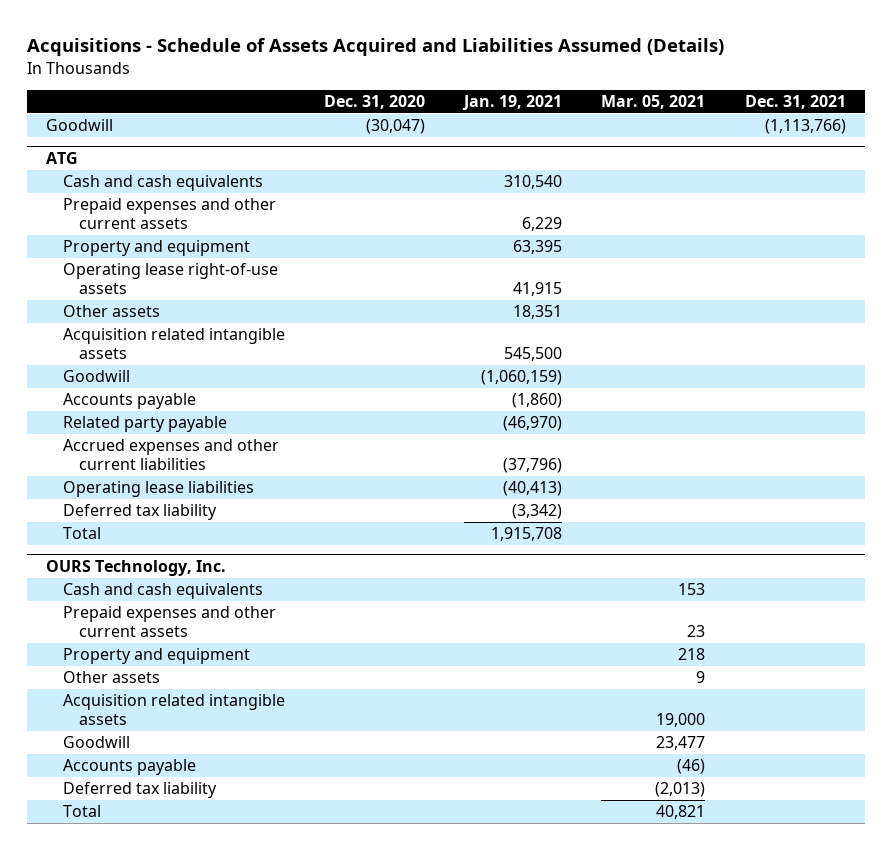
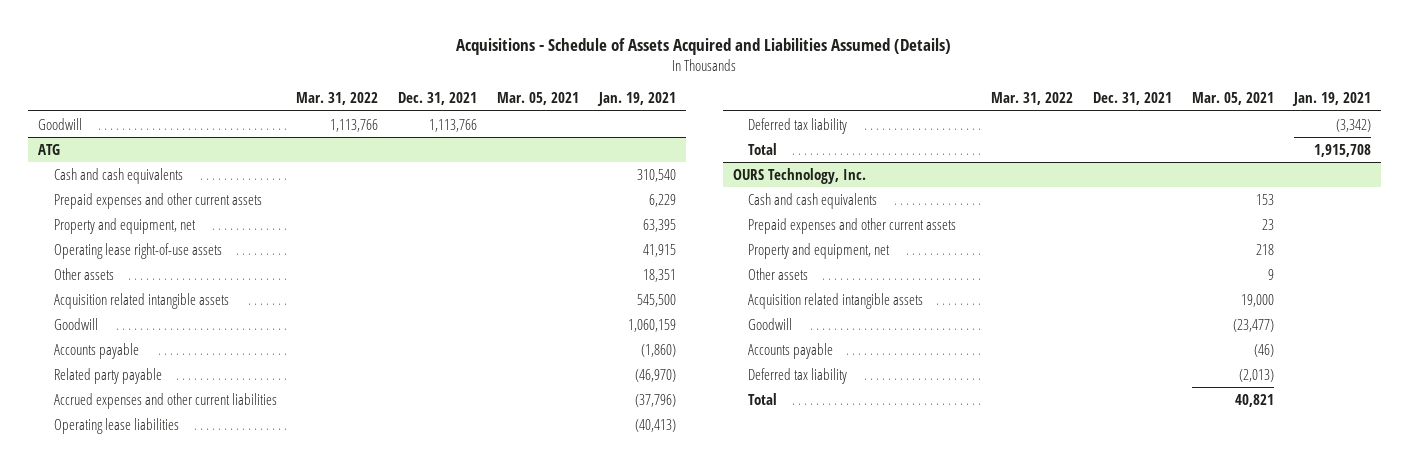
- | Dec. 31, 2020 | Jan. 19, 2021 | Mar. 05, 2021 | Dec. 31, 2021
+ | Mar. 31, 2022 | Dec. 31, 2021 | Mar. 05, 2021 | Jan. 19, 2021
- Goodwill | (30,047) | | | (1,113,766)
+ Goodwill | 1,113,766 | 1,113,766 | |
@ ATG
- Property and equipment | | 63,395 | |
+ Property and equipment, net | | | | 63,395
- Goodwill | | (1,060,159) | |
+ Goodwill | | | | 1,060,159
@ OURS Technology, Inc.
- Property and equipment | | | 218 |
+ Property and equipment, net | | | 218 |
- Goodwill | | | 23,477 |
+ Goodwill | | | (23,477) |

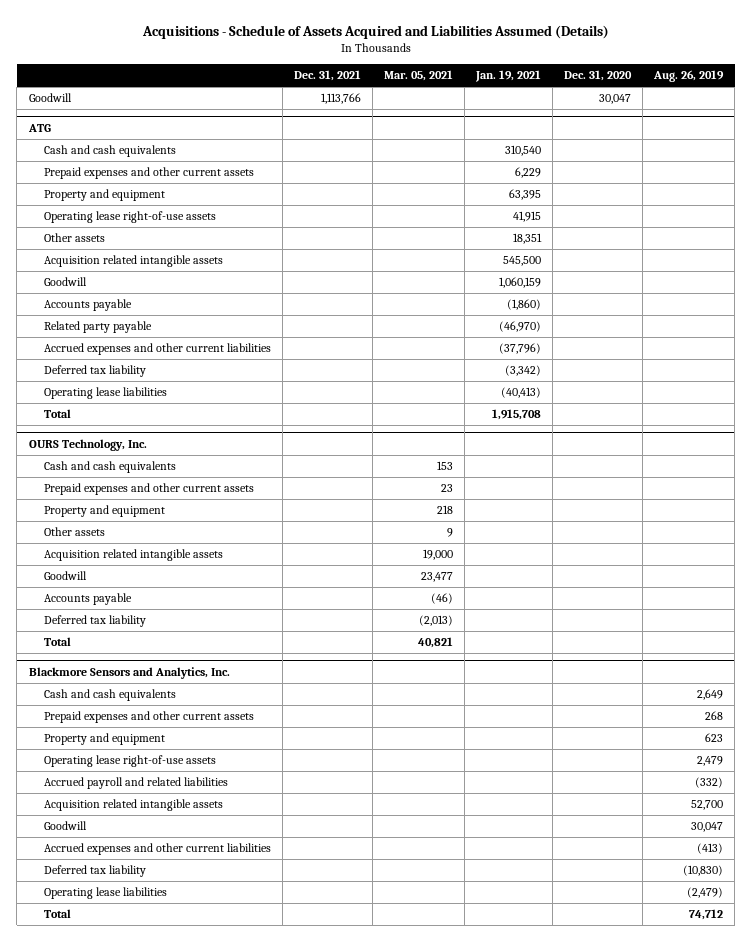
- | Mar. 31, 2022 | Dec. 31, 2021 | Mar. 05, 2021 | Jan. 19, 2021
+ | Dec. 31, 2021 | Mar. 05, 2021 | Jan. 19, 2021 | Dec. 31, 2020 | Aug. 26, 2019
@ ATG
- Property and equipment, net | | | | 63,395
+ Property and equipment | | | 63,395 | |
moved down: Operating lease liabilities | | | (40,413) | |
@ OURS Technology, Inc.
- Property and equipment, net | | | 218 |
+ Property and equipment | | 218 | | |
- Goodwill | | | (23,477) |
+ Goodwill | | 23,477 | | |
+ Blackmore Sensors and Analytics, Inc.
+ Cash and cash equivalents | | | | | 2,649
+ Prepaid expenses and other current assets | | | | | 268
+ Property and equipment | | | | | 623
+ Operating lease right-of-use assets | | | | | 2,479
+ Accrued payroll and related liabilities | | | | | (332)
+ Acquisition related intangible assets | | | | | 52,700
+ Goodwill | | | | | 30,047
+ Accrued expenses and other current liabilities | | | | | (413)
+ Deferred tax liability | | | | | (10,830)
+ Operating lease liabilities | | | | | (2,479)
+ Total | | | | | 74,712

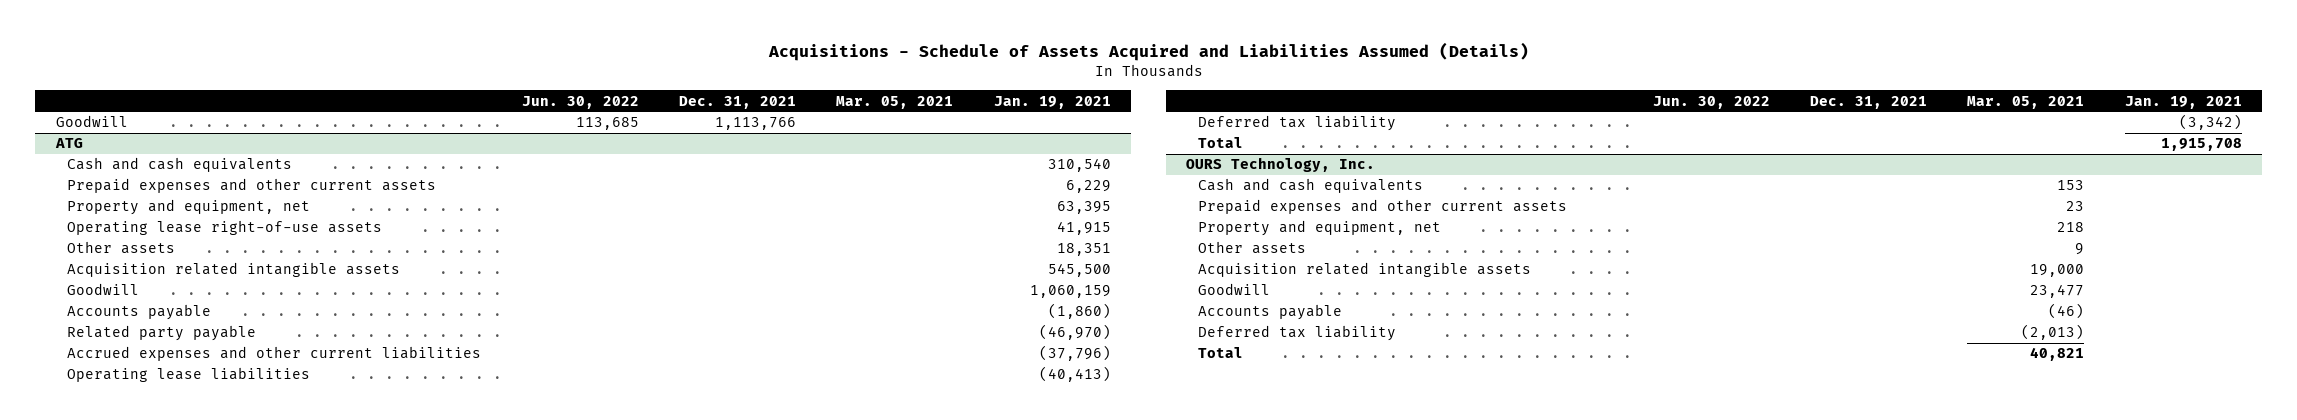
- | Dec. 31, 2021 | Mar. 05, 2021 | Jan. 19, 2021 | Dec. 31, 2020 | Aug. 26, 2019
+ | Jun. 30, 2022 | Dec. 31, 2021 | Mar. 05, 2021 | Jan. 19, 2021
@ ATG
- Property and equipment | | | 63,395 | |
+ Property and equipment, net | | | | 63,395
moved down: Deferred tax liability | | | | (3,342)
@ OURS Technology, Inc.
- Property and equipment | | 218 | | |
+ Property and equipment, net | | | 218 |
- Blackmore Sensors and Analytics, Inc.
- Cash and cash equivalents | | | | | 2,649
- Prepaid expenses and other current assets | | | | | 268
- Property and equipment | | | | | 623
- Operating lease right-of-use assets | | | | | 2,479
- Accrued payroll and related liabilities | | | | | (332)
- Acquisition related intangible assets | | | | | 52,700
- Goodwill | | | | | 30,047
- Accrued expenses and other current liabilities | | | | | (413)
- Deferred tax liability | | | | | (10,830)
- Operating lease liabilities | | | | | (2,479)
- Total | | | | | 74,712

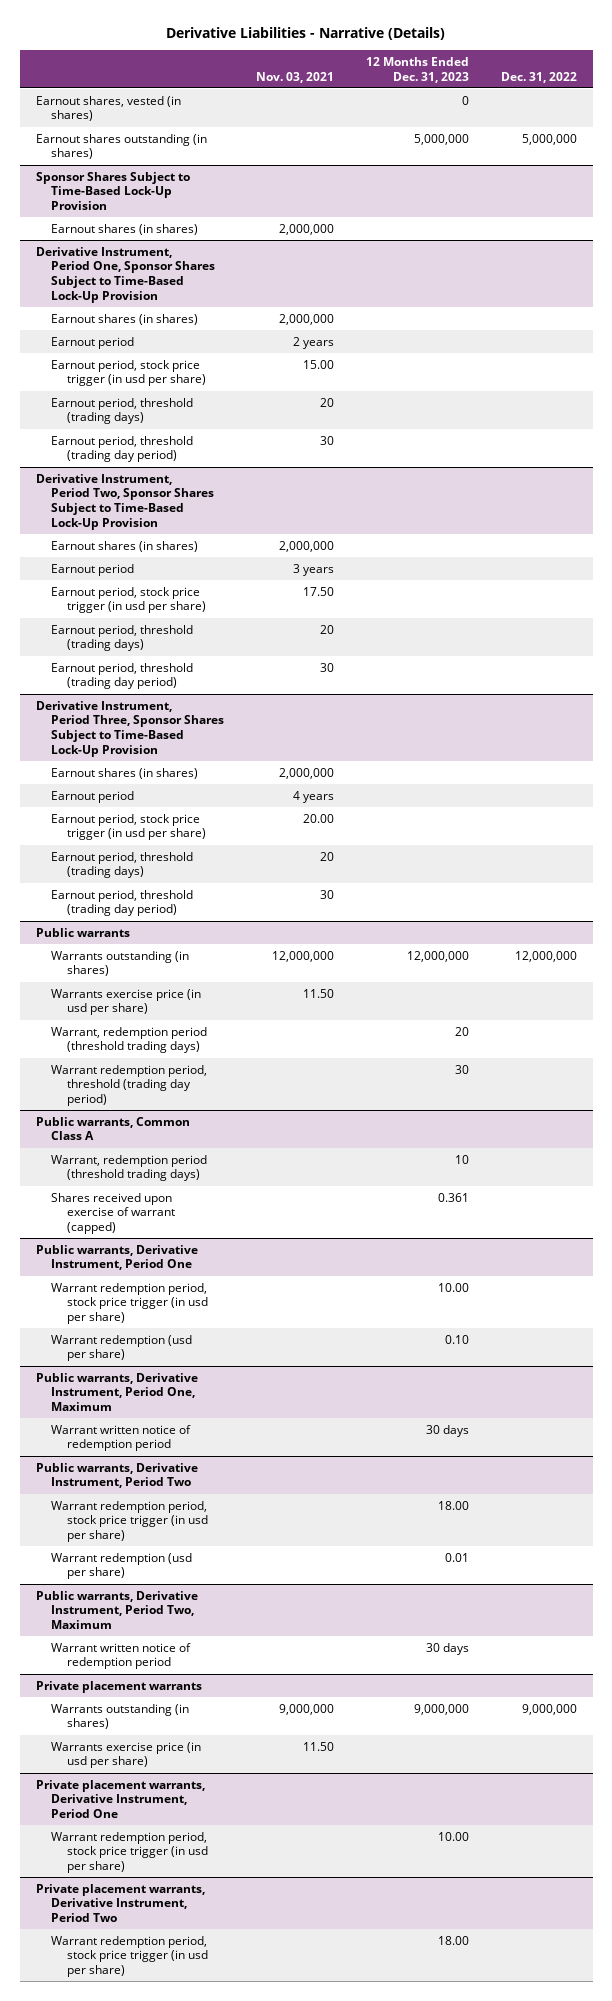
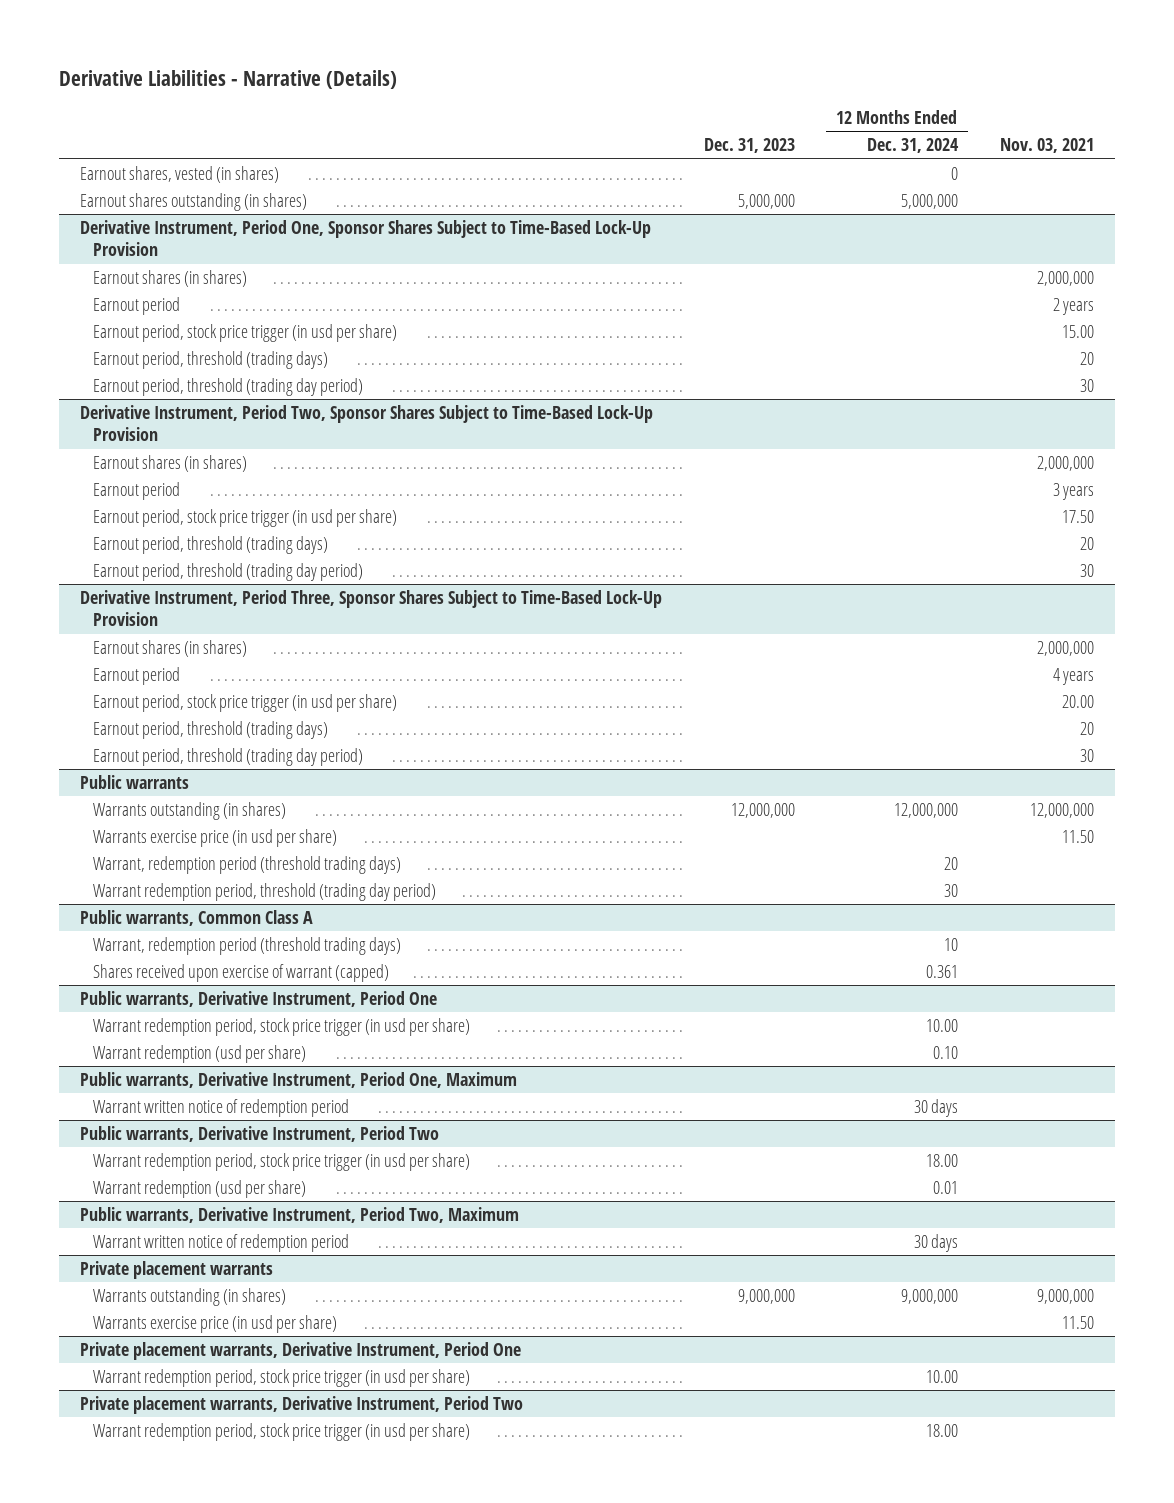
- | Nov. 03, 2021 | 12 Months Ended Dec. 31, 2023 | Dec. 31, 2022
+ | Dec. 31, 2023 | 12 Months Ended Dec. 31, 2024 | Nov. 03, 2021
- Sponsor Shares Subject to Time-Based Lock-Up Provision
- Earnout shares (in shares) | 2,000,000 | |

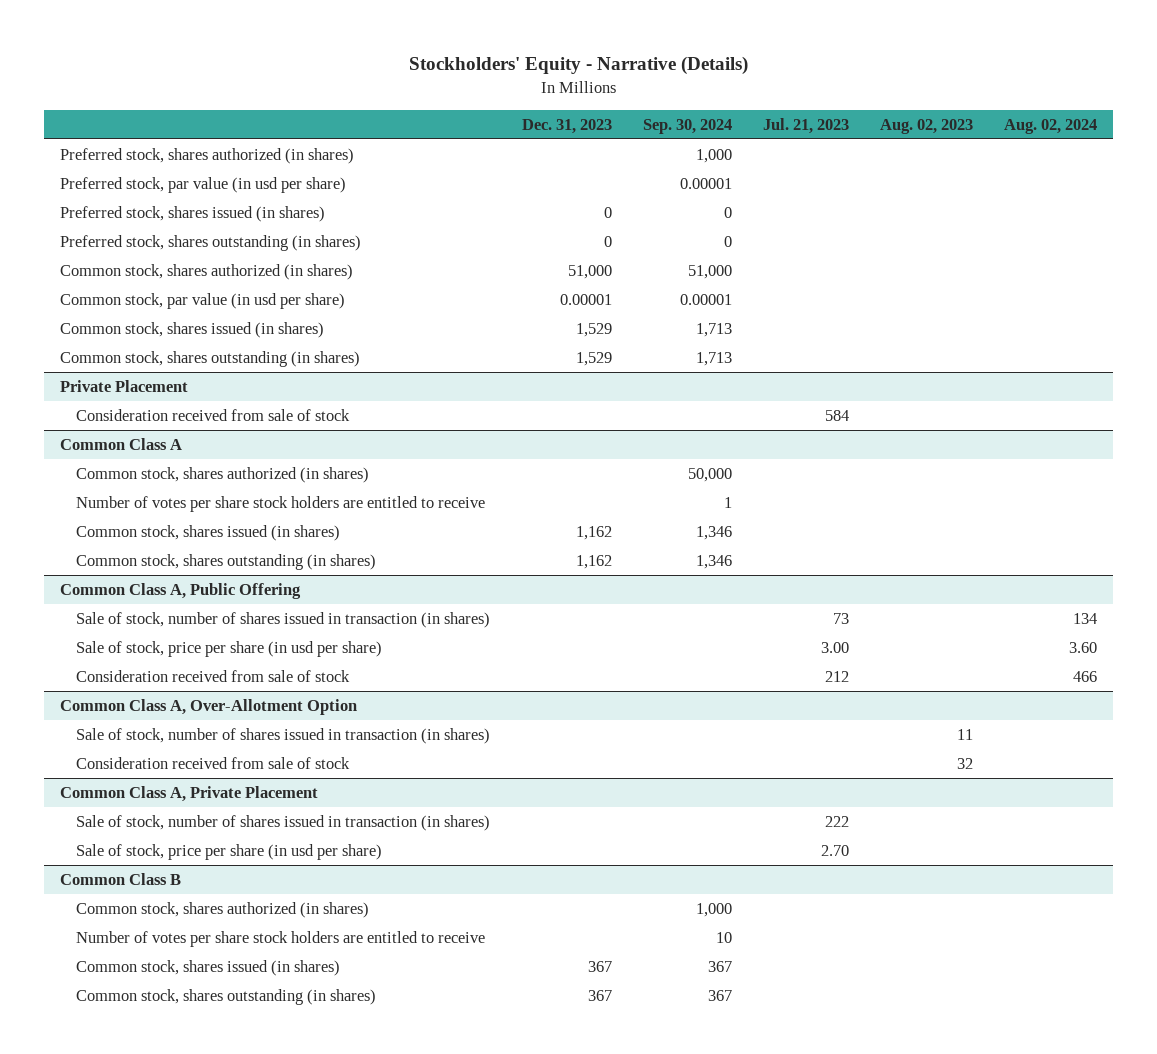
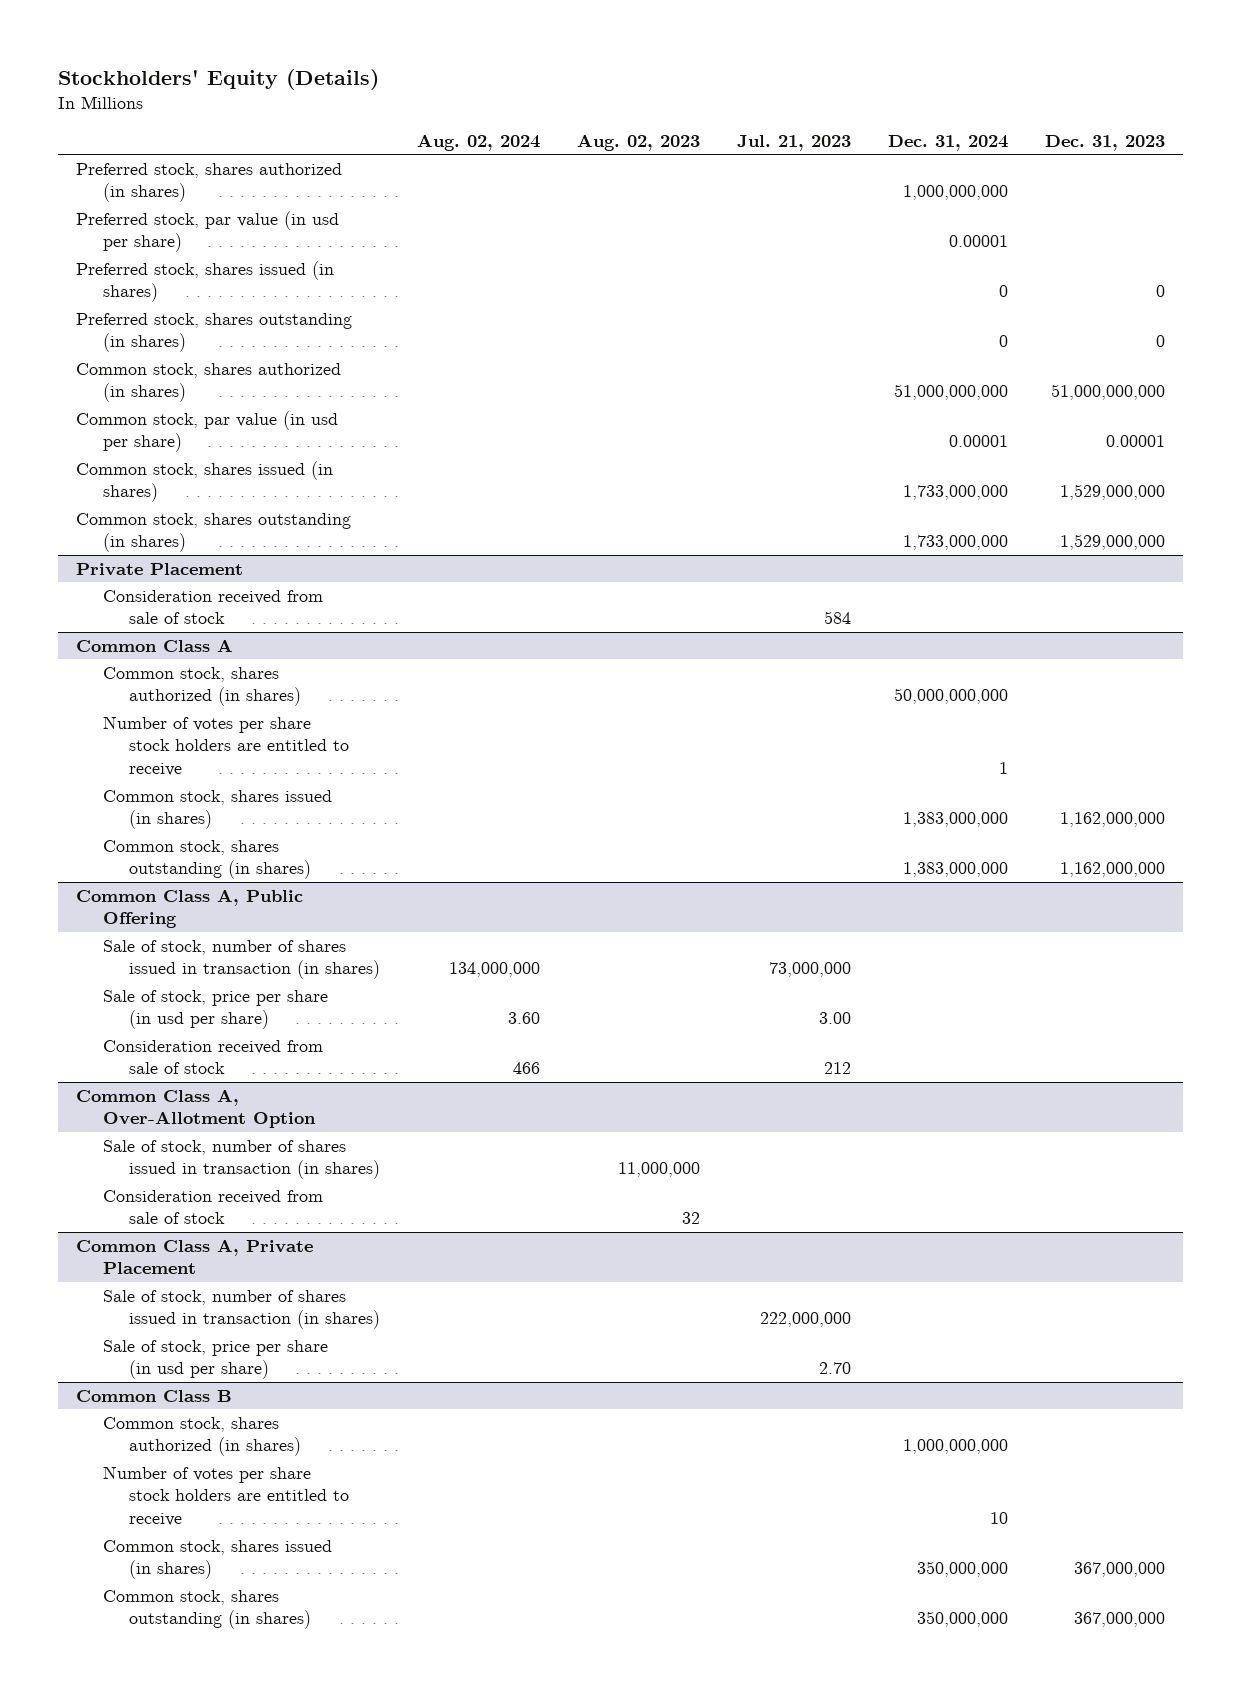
- Stockholders' Equity - Narrative (Details)
+ Stockholders' Equity (Details)
- | Dec. 31, 2023 | Sep. 30, 2024 | Jul. 21, 2023 | Aug. 02, 2023 | Aug. 02, 2024
+ | Aug. 02, 2024 | Aug. 02, 2023 | Jul. 21, 2023 | Dec. 31, 2024 | Dec. 31, 2023
- Common stock, shares authorized (in shares) | 51,000 | 51,000 | | |
+ Common stock, shares authorized (in shares) | | | | 51,000,000,000 | 51,000,000,000
- Common stock, shares issued (in shares) | 1,529 | 1,713 | | |
- Common stock, shares outstanding (in shares) | 1,529 | 1,713 | | |
+ Common stock, shares issued (in shares) | | | | 1,733,000,000 | 1,529,000,000
+ Common stock, shares outstanding (in shares) | | | | 1,733,000,000 | 1,529,000,000
@ Common Class A
- Common stock, shares issued (in shares) | 1,162 | 1,346 | | |
- Common stock, shares outstanding (in shares) | 1,162 | 1,346 | | |
+ Common stock, shares issued (in shares) | | | | 1,383,000,000 | 1,162,000,000
+ Common stock, shares outstanding (in shares) | | | | 1,383,000,000 | 1,162,000,000
@ Common Class A, Public Offering
- Sale of stock, number of shares issued in transaction (in shares) | | | 73 | | 134
+ Sale of stock, number of shares issued in transaction (in shares) | 134,000,000 | | 73,000,000 | |
@ Common Class A, Over-Allotment Option
- Sale of stock, number of shares issued in transaction (in shares) | | | | 11 |
+ Sale of stock, number of shares issued in transaction (in shares) | | 11,000,000 | | |
@ Common Class A, Private Placement
- Sale of stock, number of shares issued in transaction (in shares) | | | 222 | |
+ Sale of stock, number of shares issued in transaction (in shares) | | | 222,000,000 | |
@ Common Class B
- Common stock, shares issued (in shares) | 367 | 367 | | |
- Common stock, shares outstanding (in shares) | 367 | 367 | | |
+ Common stock, shares issued (in shares) | | | | 350,000,000 | 367,000,000
+ Common stock, shares outstanding (in shares) | | | | 350,000,000 | 367,000,000

